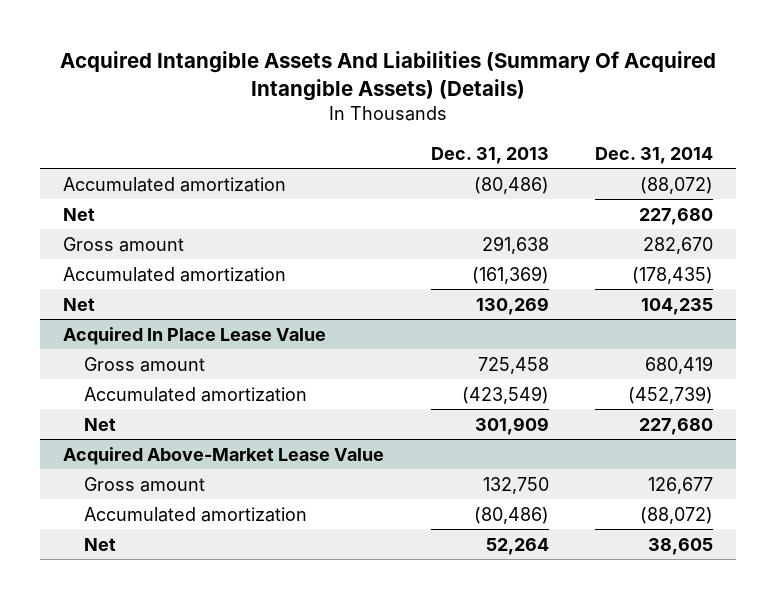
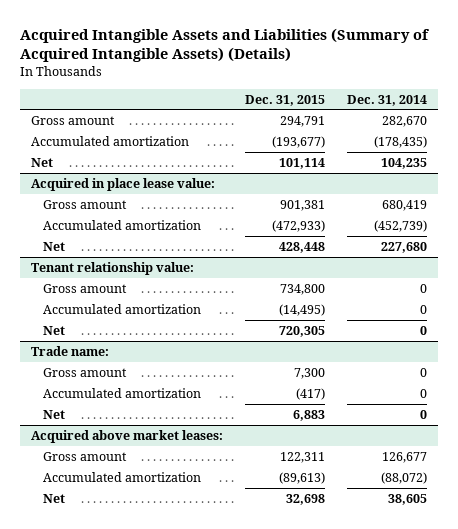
- Acquired Intangible Assets And Liabilities (Summary Of Acquired Intangible Assets) (Details)
+ Acquired Intangible Assets and Liabilities (Summary of Acquired Intangible Assets) (Details)
- | Dec. 31, 2013 | Dec. 31, 2014
+ | Dec. 31, 2015 | Dec. 31, 2014
- Accumulated amortization | (80,486) | (88,072)
- Net | | 227,680
- Acquired In Place Lease Value
+ Acquired in place lease value:
- Acquired Above-Market Lease Value
+ Tenant relationship value:
+ Gross amount | 734,800 | 0
+ Accumulated amortization | (14,495) | 0
+ Net | 720,305 | 0
+ Trade name:
+ Gross amount | 7,300 | 0
+ Accumulated amortization | (417) | 0
+ Net | 6,883 | 0
+ Acquired above market leases:

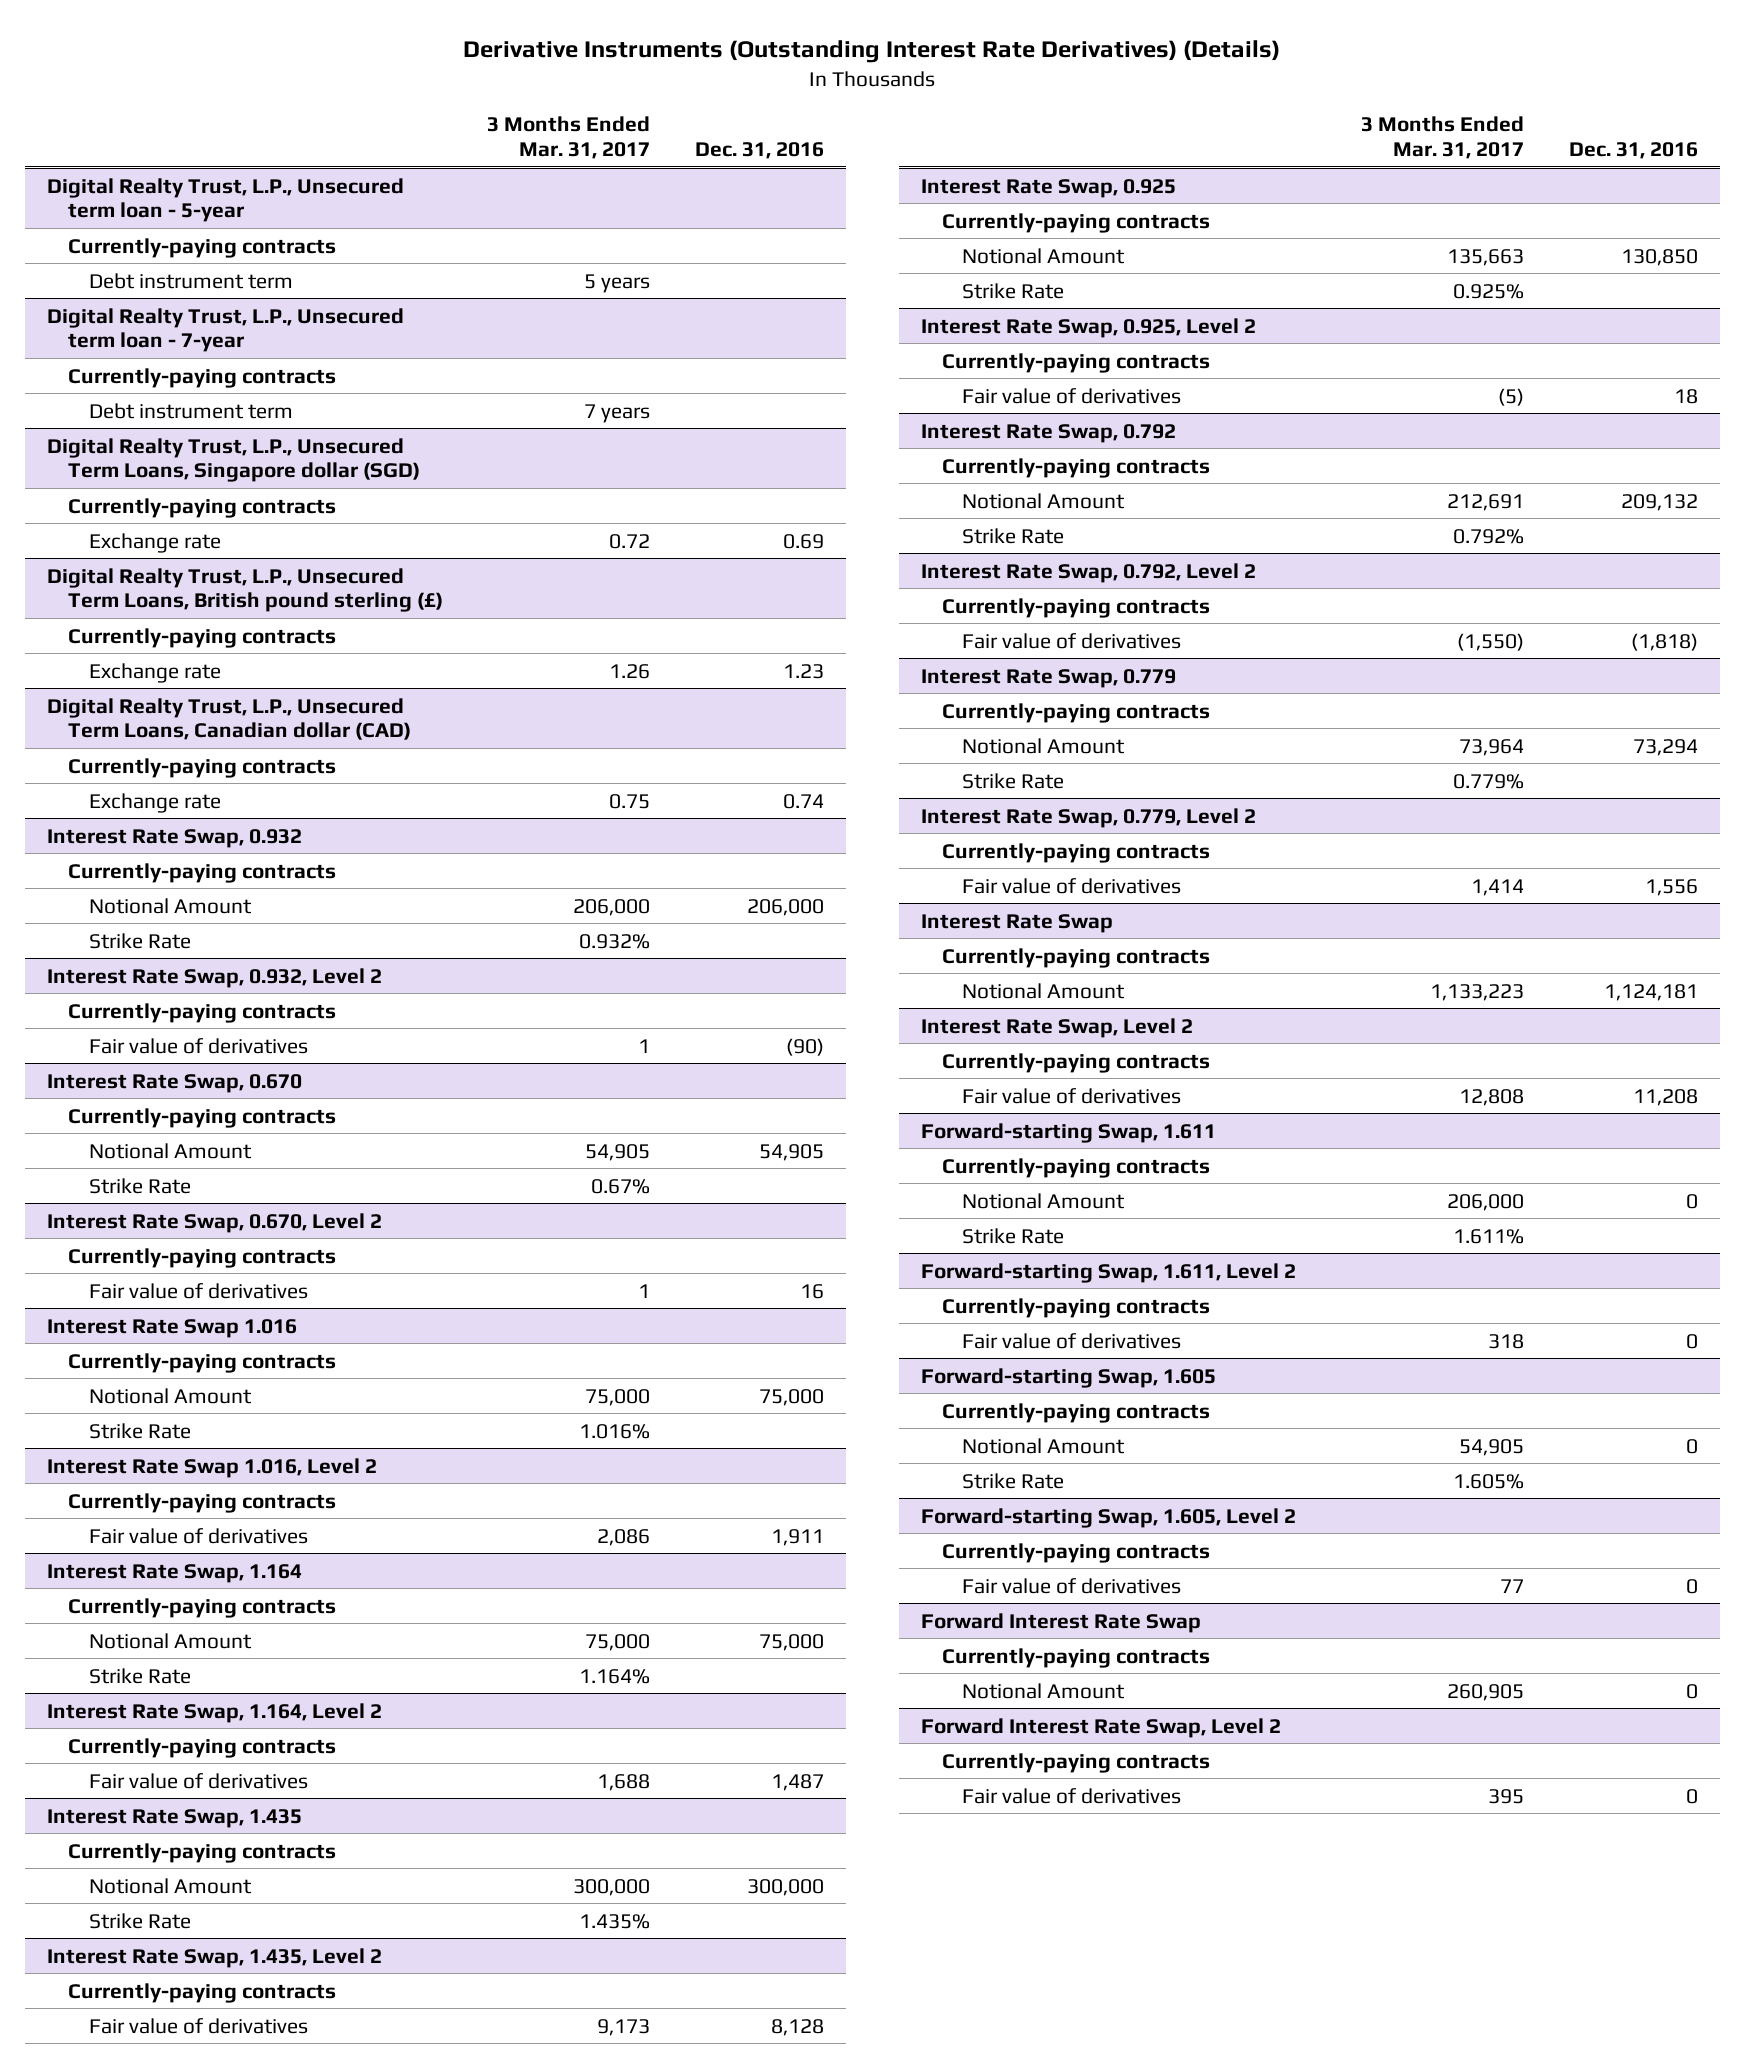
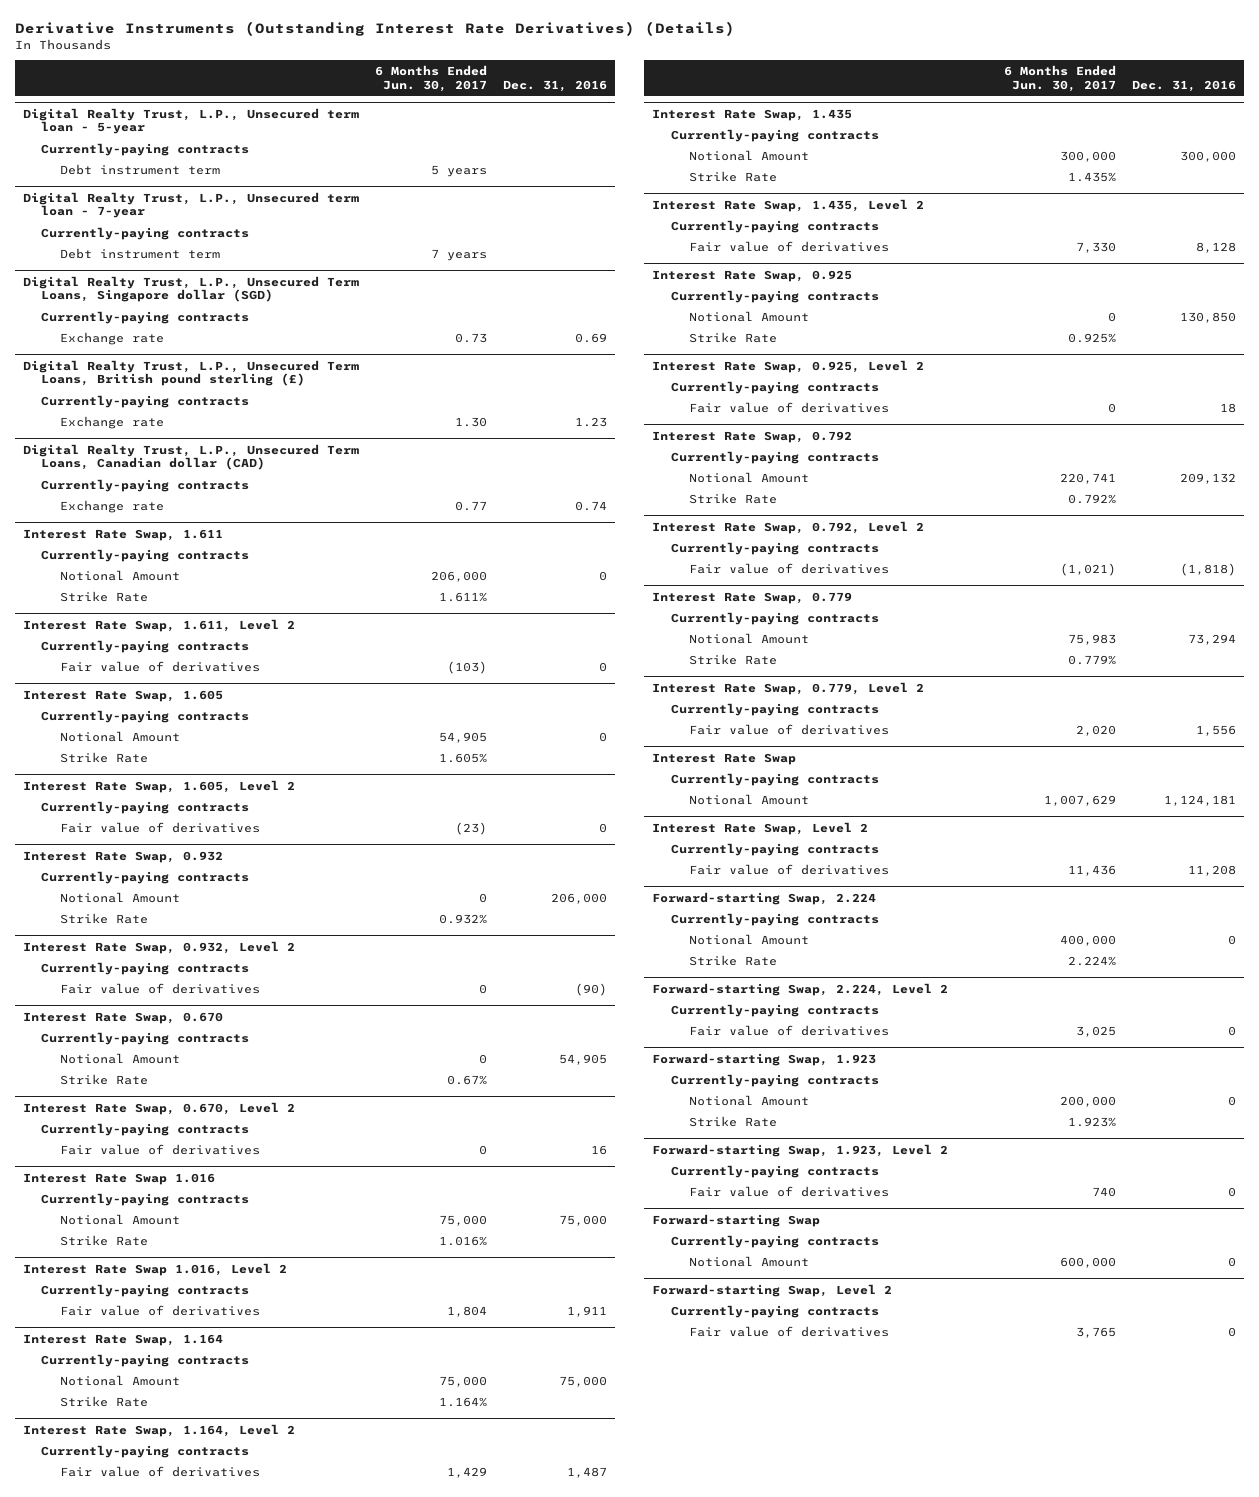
- | 3 Months Ended Mar. 31, 2017 | Dec. 31, 2016
+ | 6 Months Ended Jun. 30, 2017 | Dec. 31, 2016
+ Interest Rate Swap, 1.611
+ Currently-paying contracts
+ Notional Amount | 206,000 | 0
+ Strike Rate | 1.611% |
+ Interest Rate Swap, 1.611, Level 2
+ Currently-paying contracts
+ Fair value of derivatives | (103) | 0
+ Interest Rate Swap, 1.605
+ Currently-paying contracts
+ Notional Amount | 54,905 | 0
+ Strike Rate | 1.605% |
+ Interest Rate Swap, 1.605, Level 2
+ Currently-paying contracts
+ Fair value of derivatives | (23) | 0
- Forward-starting Swap, 1.611
+ Forward-starting Swap, 2.224
- Forward-starting Swap, 1.611, Level 2
+ Forward-starting Swap, 2.224, Level 2
- Forward-starting Swap, 1.605
+ Forward-starting Swap, 1.923
- Forward-starting Swap, 1.605, Level 2
+ Forward-starting Swap, 1.923, Level 2
- Forward Interest Rate Swap
+ Forward-starting Swap
- Forward Interest Rate Swap, Level 2
+ Forward-starting Swap, Level 2

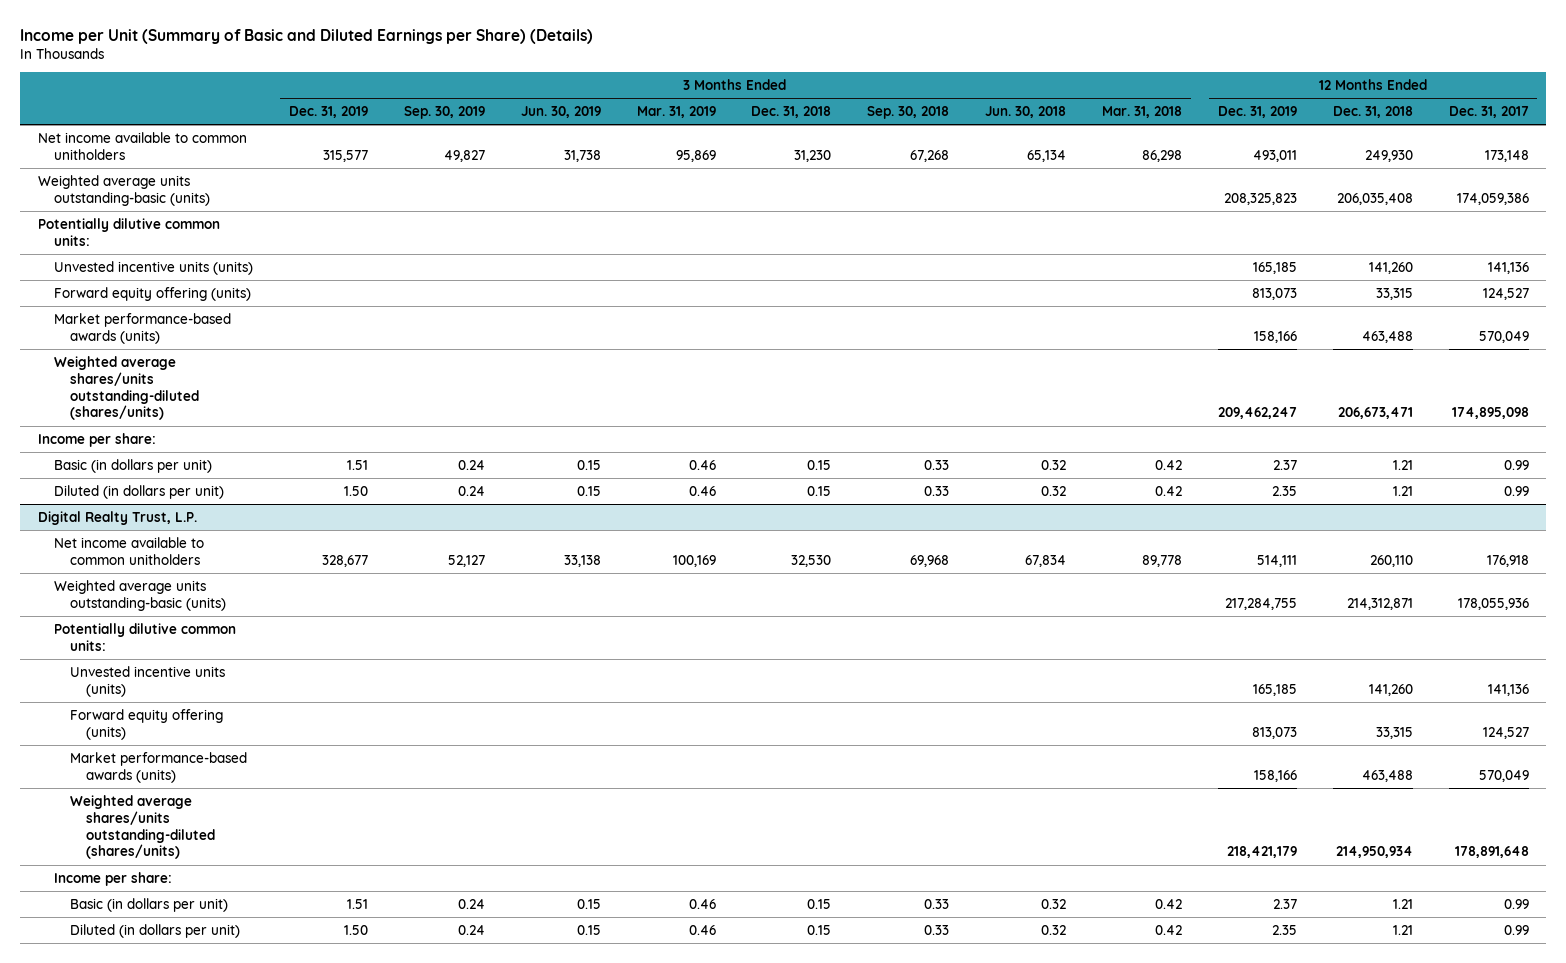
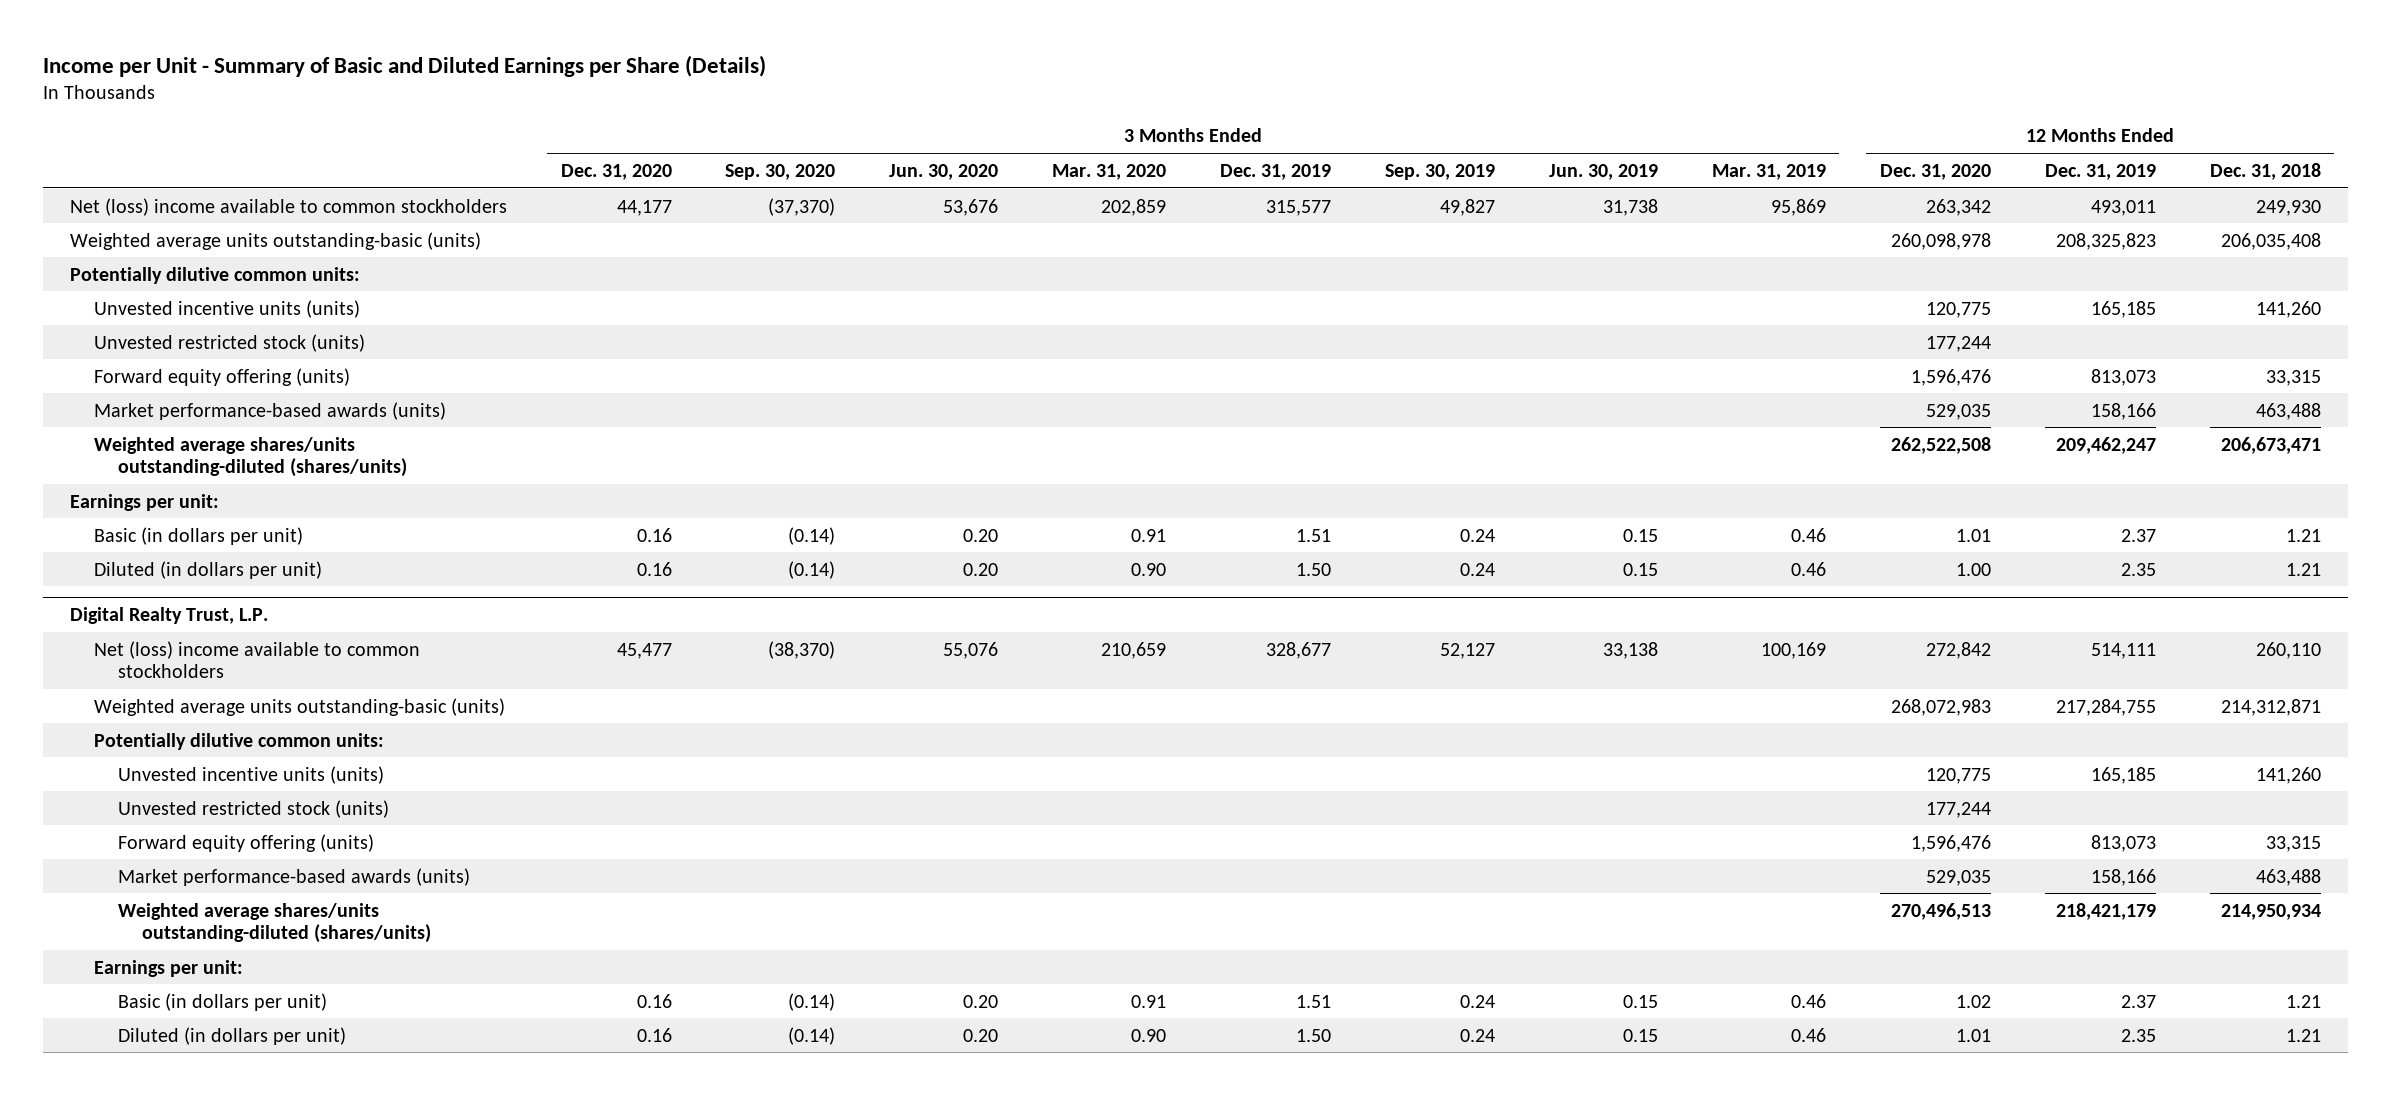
- Income per Unit (Summary of Basic and Diluted Earnings per Share) (Details)
+ Income per Unit - Summary of Basic and Diluted Earnings per Share (Details)
- | 3 Months Ended Dec. 31, 2019 | 3 Months Ended Sep. 30, 2019 | 3 Months Ended Jun. 30, 2019 | 3 Months Ended Mar. 31, 2019 | 3 Months Ended Dec. 31, 2018 | 3 Months Ended Sep. 30, 2018 | 3 Months Ended Jun. 30, 2018 | 3 Months Ended Mar. 31, 2018 | 12 Months Ended Dec. 31, 2019 | 12 Months Ended Dec. 31, 2018 | 12 Months Ended Dec. 31, 2017
+ | 3 Months Ended Dec. 31, 2020 | 3 Months Ended Sep. 30, 2020 | 3 Months Ended Jun. 30, 2020 | 3 Months Ended Mar. 31, 2020 | 3 Months Ended Dec. 31, 2019 | 3 Months Ended Sep. 30, 2019 | 3 Months Ended Jun. 30, 2019 | 3 Months Ended Mar. 31, 2019 | 12 Months Ended Dec. 31, 2020 | 12 Months Ended Dec. 31, 2019 | 12 Months Ended Dec. 31, 2018
- Net income available to common unitholders | 315,577 | 49,827 | 31,738 | 95,869 | 31,230 | 67,268 | 65,134 | 86,298 | 493,011 | 249,930 | 173,148
+ Net (loss) income available to common stockholders | 44,177 | (37,370) | 53,676 | 202,859 | 315,577 | 49,827 | 31,738 | 95,869 | 263,342 | 493,011 | 249,930
+ Unvested restricted stock (units) | | | | | | | | | 177,244 | |
- Income per share:
+ Earnings per unit:
@ Digital Realty Trust, L.P.
- Net income available to common unitholders | 328,677 | 52,127 | 33,138 | 100,169 | 32,530 | 69,968 | 67,834 | 89,778 | 514,111 | 260,110 | 176,918
+ Net (loss) income available to common stockholders | 45,477 | (38,370) | 55,076 | 210,659 | 328,677 | 52,127 | 33,138 | 100,169 | 272,842 | 514,111 | 260,110
+ Unvested restricted stock (units) | | | | | | | | | 177,244 | |
- Income per share:
+ Earnings per unit:

